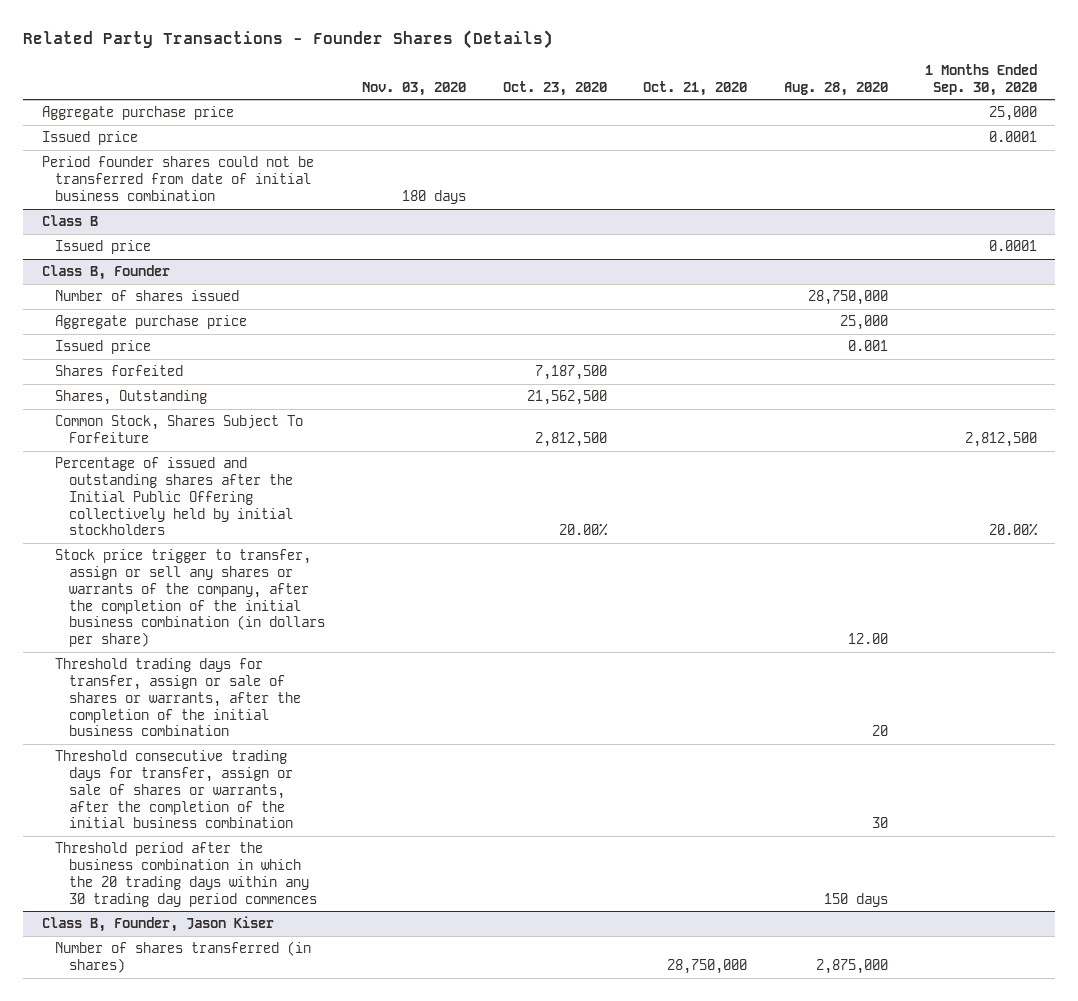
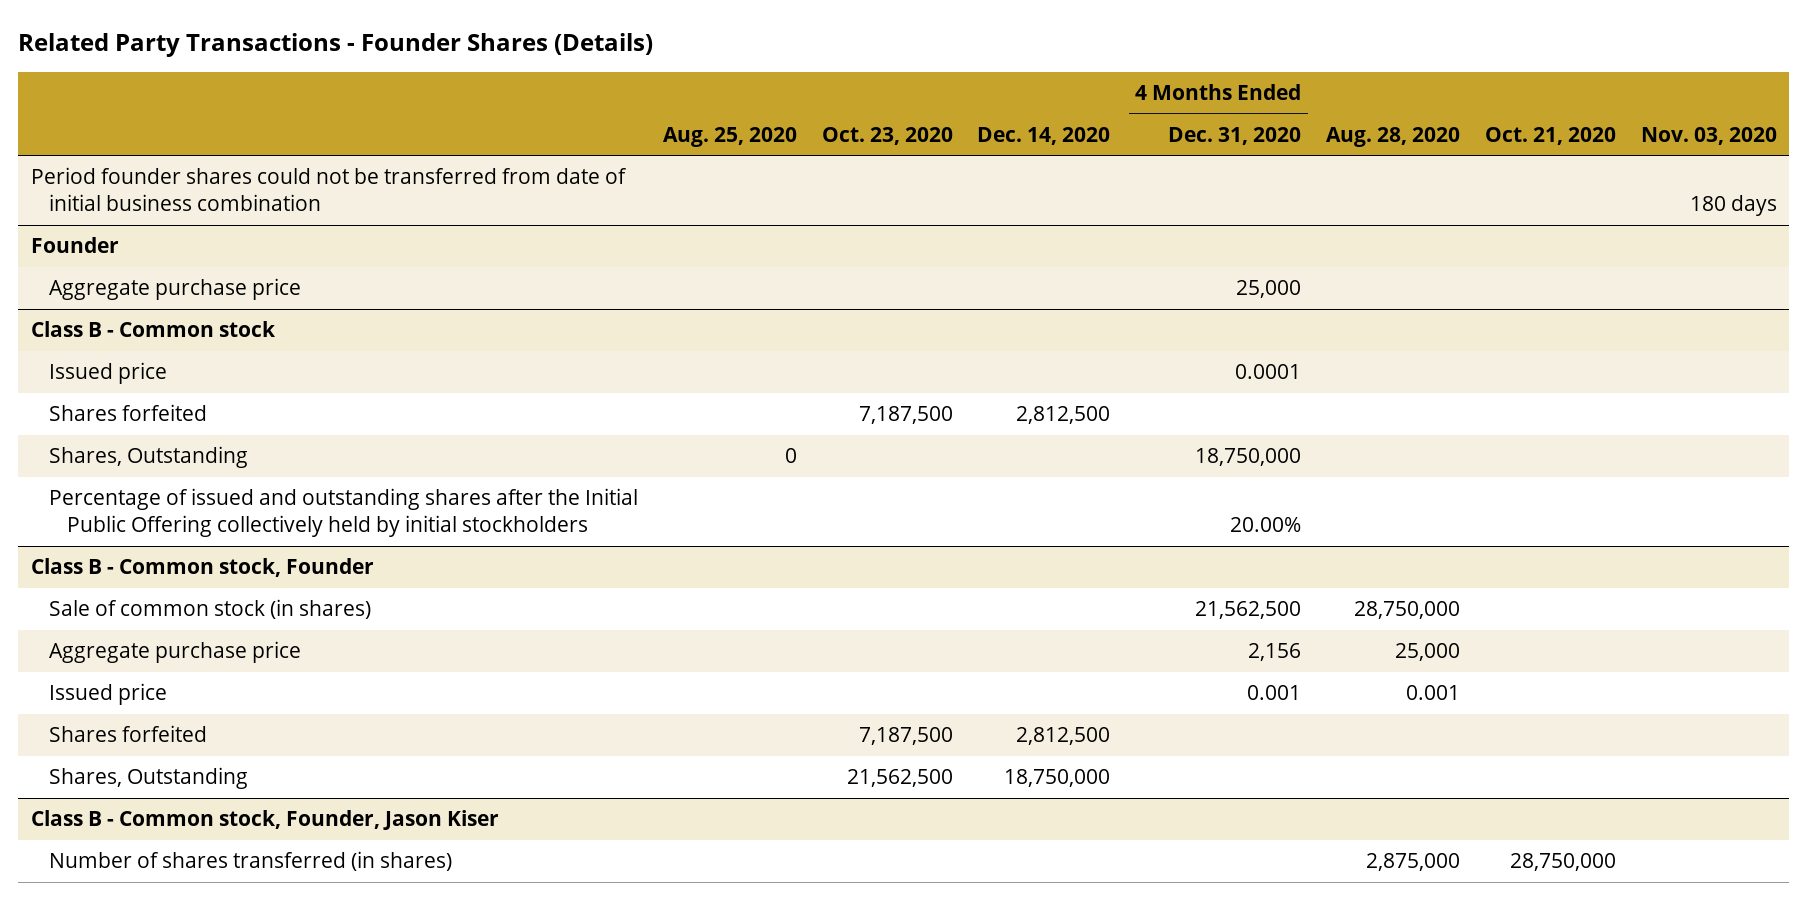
- | Nov. 03, 2020 | Oct. 23, 2020 | Oct. 21, 2020 | Aug. 28, 2020 | 1 Months Ended Sep. 30, 2020
+ | Aug. 25, 2020 | Oct. 23, 2020 | Dec. 14, 2020 | 4 Months Ended Dec. 31, 2020 | Aug. 28, 2020 | Oct. 21, 2020 | Nov. 03, 2020
- Aggregate purchase price | | | | | 25,000
- Issued price | | | | | 0.0001
- Class B
+ Founder
+ Aggregate purchase price | | | | 25,000 | | |
+ Class B - Common stock
- Class B, Founder
- Number of shares issued | | | | 28,750,000 |
+ Shares forfeited | | 7,187,500 | 2,812,500 | | | |
+ Shares, Outstanding | 0 | | | 18,750,000 | | |
+ Percentage of issued and outstanding shares after the Initial Public Offering collectively held by initial stockholders | | | | 20.00% | | |
+ Class B - Common stock, Founder
+ Sale of common stock (in shares) | | | | 21,562,500 | 28,750,000 | |
- Common Stock, Shares Subject To Forfeiture | | 2,812,500 | | | 2,812,500
- Percentage of issued and outstanding shares after the Initial Public Offering collectively held by initial stockholders | | 20.00% | | | 20.00%
- Stock price trigger to transfer, assign or sell any shares or warrants of the company, after the completion of the initial business combination (in dollars per share) | | | | 12.00 |
- Threshold trading days for transfer, assign or sale of shares or warrants, after the completion of the initial business combination | | | | 20 |
- Threshold consecutive trading days for transfer, assign or sale of shares or warrants, after the completion of the initial business combination | | | | 30 |
- Threshold period after the business combination in which the 20 trading days within any 30 trading day period commences | | | | 150 days |
- Class B, Founder, Jason Kiser
+ Class B - Common stock, Founder, Jason Kiser

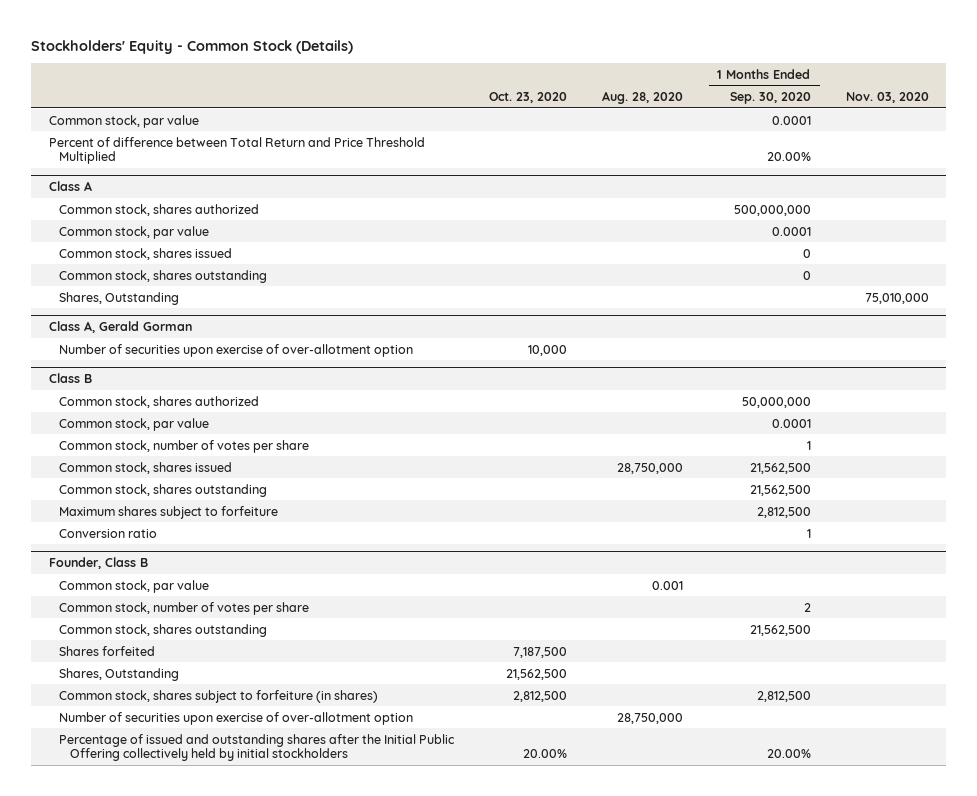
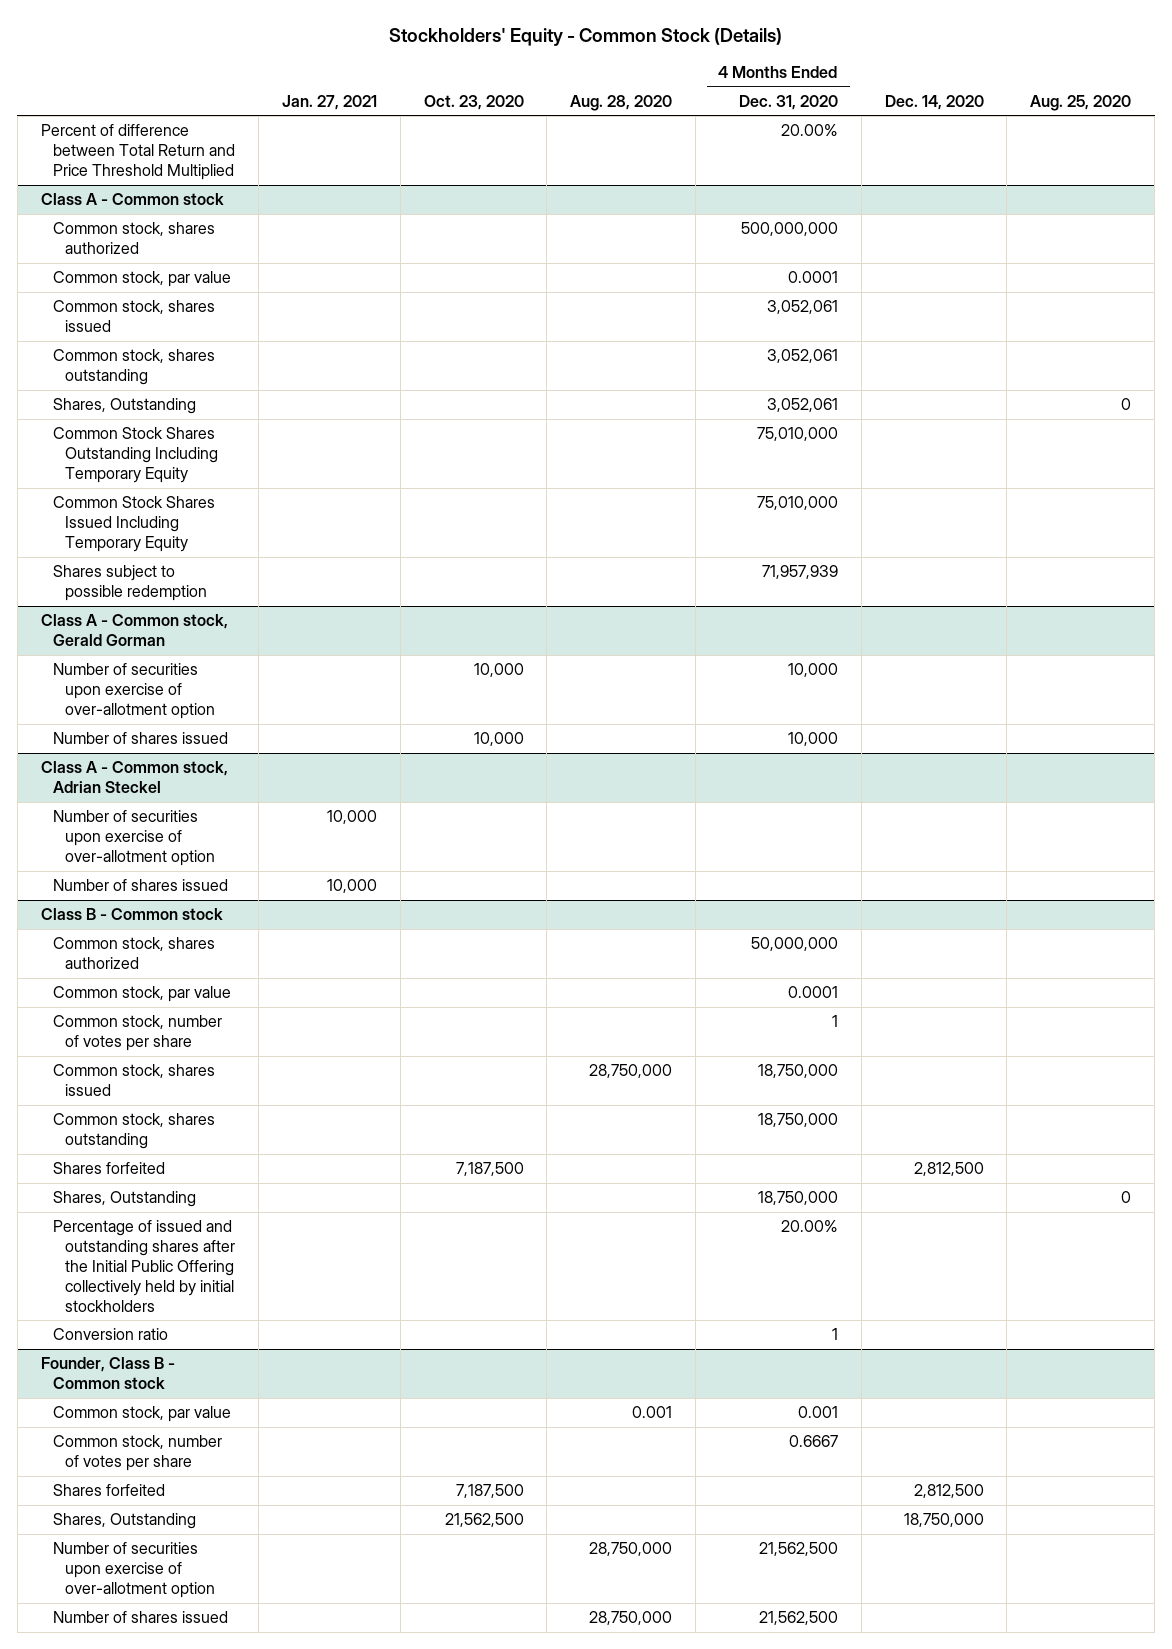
- | Oct. 23, 2020 | Aug. 28, 2020 | 1 Months Ended Sep. 30, 2020 | Nov. 03, 2020
+ | Jan. 27, 2021 | Oct. 23, 2020 | Aug. 28, 2020 | 4 Months Ended Dec. 31, 2020 | Dec. 14, 2020 | Aug. 25, 2020
- Common stock, par value | | | 0.0001 |
- Class A
+ Class A - Common stock
- Class A, Gerald Gorman
+ Common Stock Shares Outstanding Including Temporary Equity | | | | 75,010,000 | |
+ Common Stock Shares Issued Including Temporary Equity | | | | 75,010,000 | |
+ Shares subject to possible redemption | | | | 71,957,939 | |
+ Class A - Common stock, Gerald Gorman
- Class B
+ Number of shares issued | | 10,000 | | 10,000 | |
+ Class A - Common stock, Adrian Steckel
+ Number of securities upon exercise of over-allotment option | 10,000 | | | | |
+ Number of shares issued | 10,000 | | | | |
+ Class B - Common stock
- Maximum shares subject to forfeiture | | | 2,812,500 |
+ Shares forfeited | | 7,187,500 | | | 2,812,500 |
+ Shares, Outstanding | | | | 18,750,000 | | 0
+ Percentage of issued and outstanding shares after the Initial Public Offering collectively held by initial stockholders | | | | 20.00% | |
- Founder, Class B
+ Founder, Class B - Common stock
- Common stock, shares outstanding | | | 21,562,500 |
- Common stock, shares subject to forfeiture (in shares) | 2,812,500 | | 2,812,500 |
- Percentage of issued and outstanding shares after the Initial Public Offering collectively held by initial stockholders | 20.00% | | 20.00% |
+ Number of shares issued | | | 28,750,000 | 21,562,500 | |

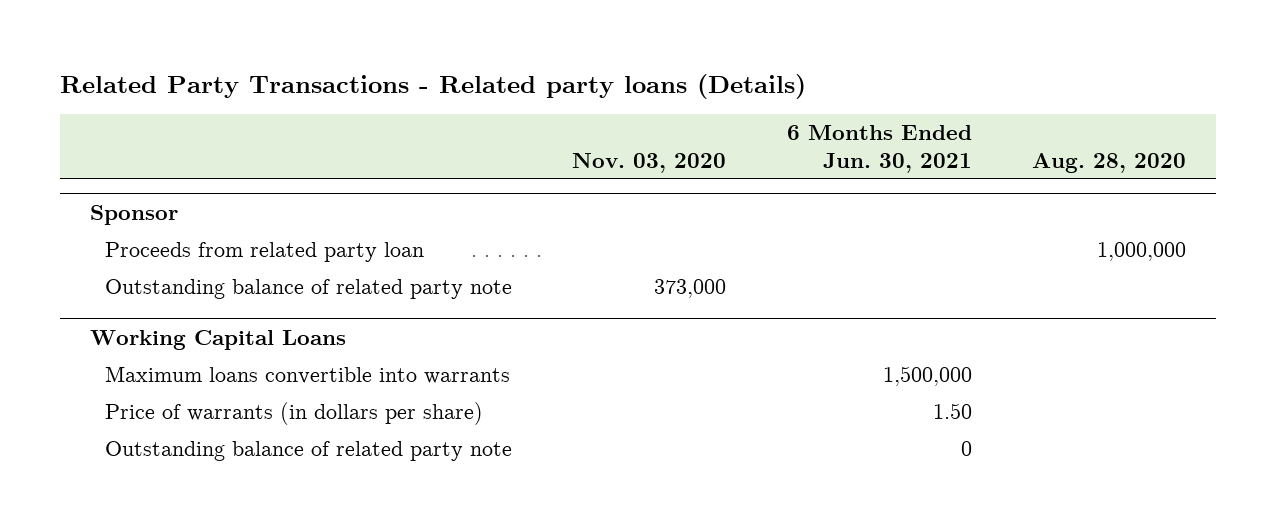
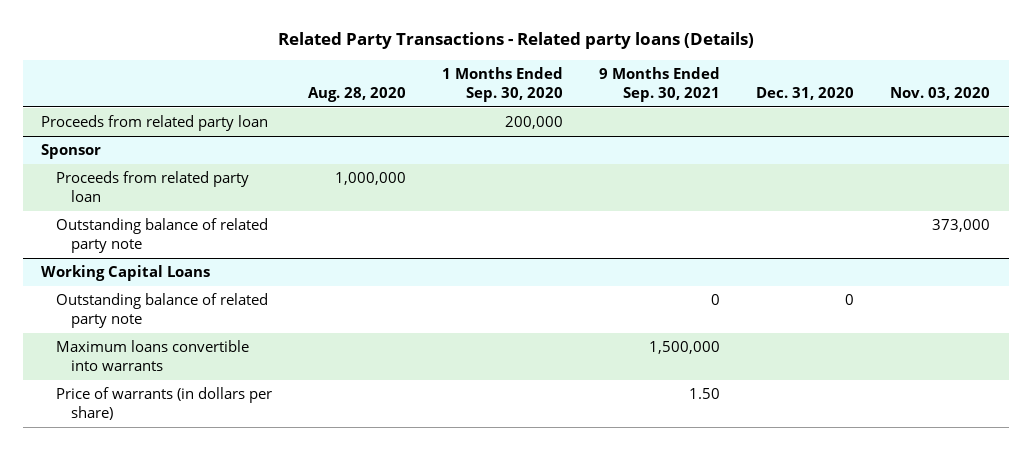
- | Nov. 03, 2020 | 6 Months Ended Jun. 30, 2021 | Aug. 28, 2020
+ | Aug. 28, 2020 | 1 Months Ended Sep. 30, 2020 | 9 Months Ended Sep. 30, 2021 | Dec. 31, 2020 | Nov. 03, 2020
+ Proceeds from related party loan | | 200,000 | | |
@ Working Capital Loans
moved up: Outstanding balance of related party note | | | 0 | 0 |

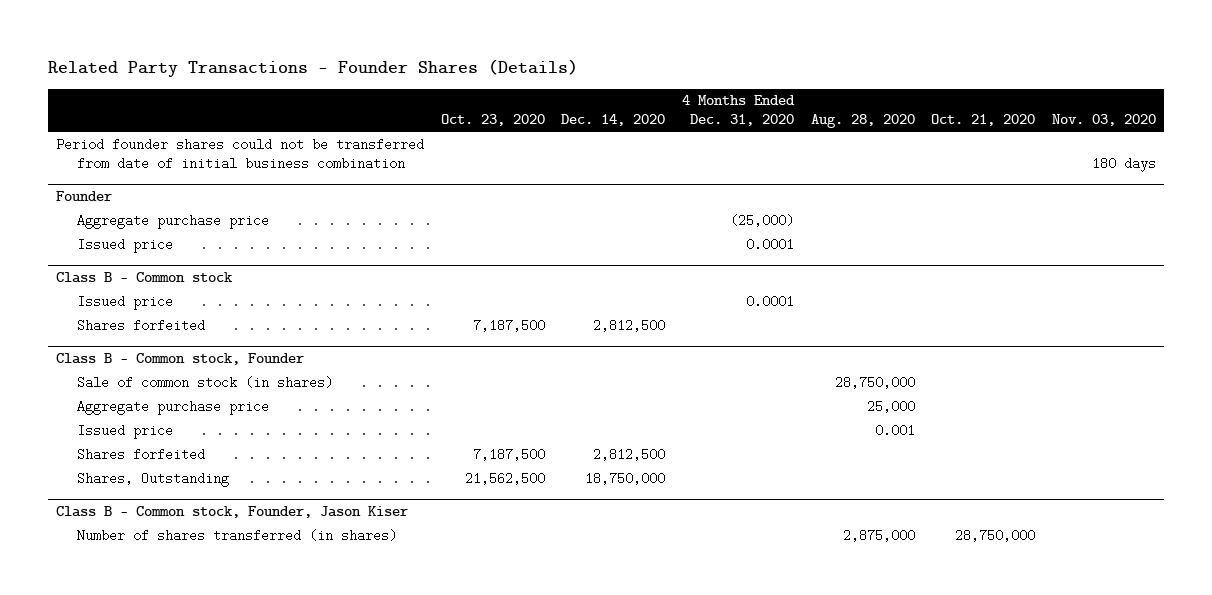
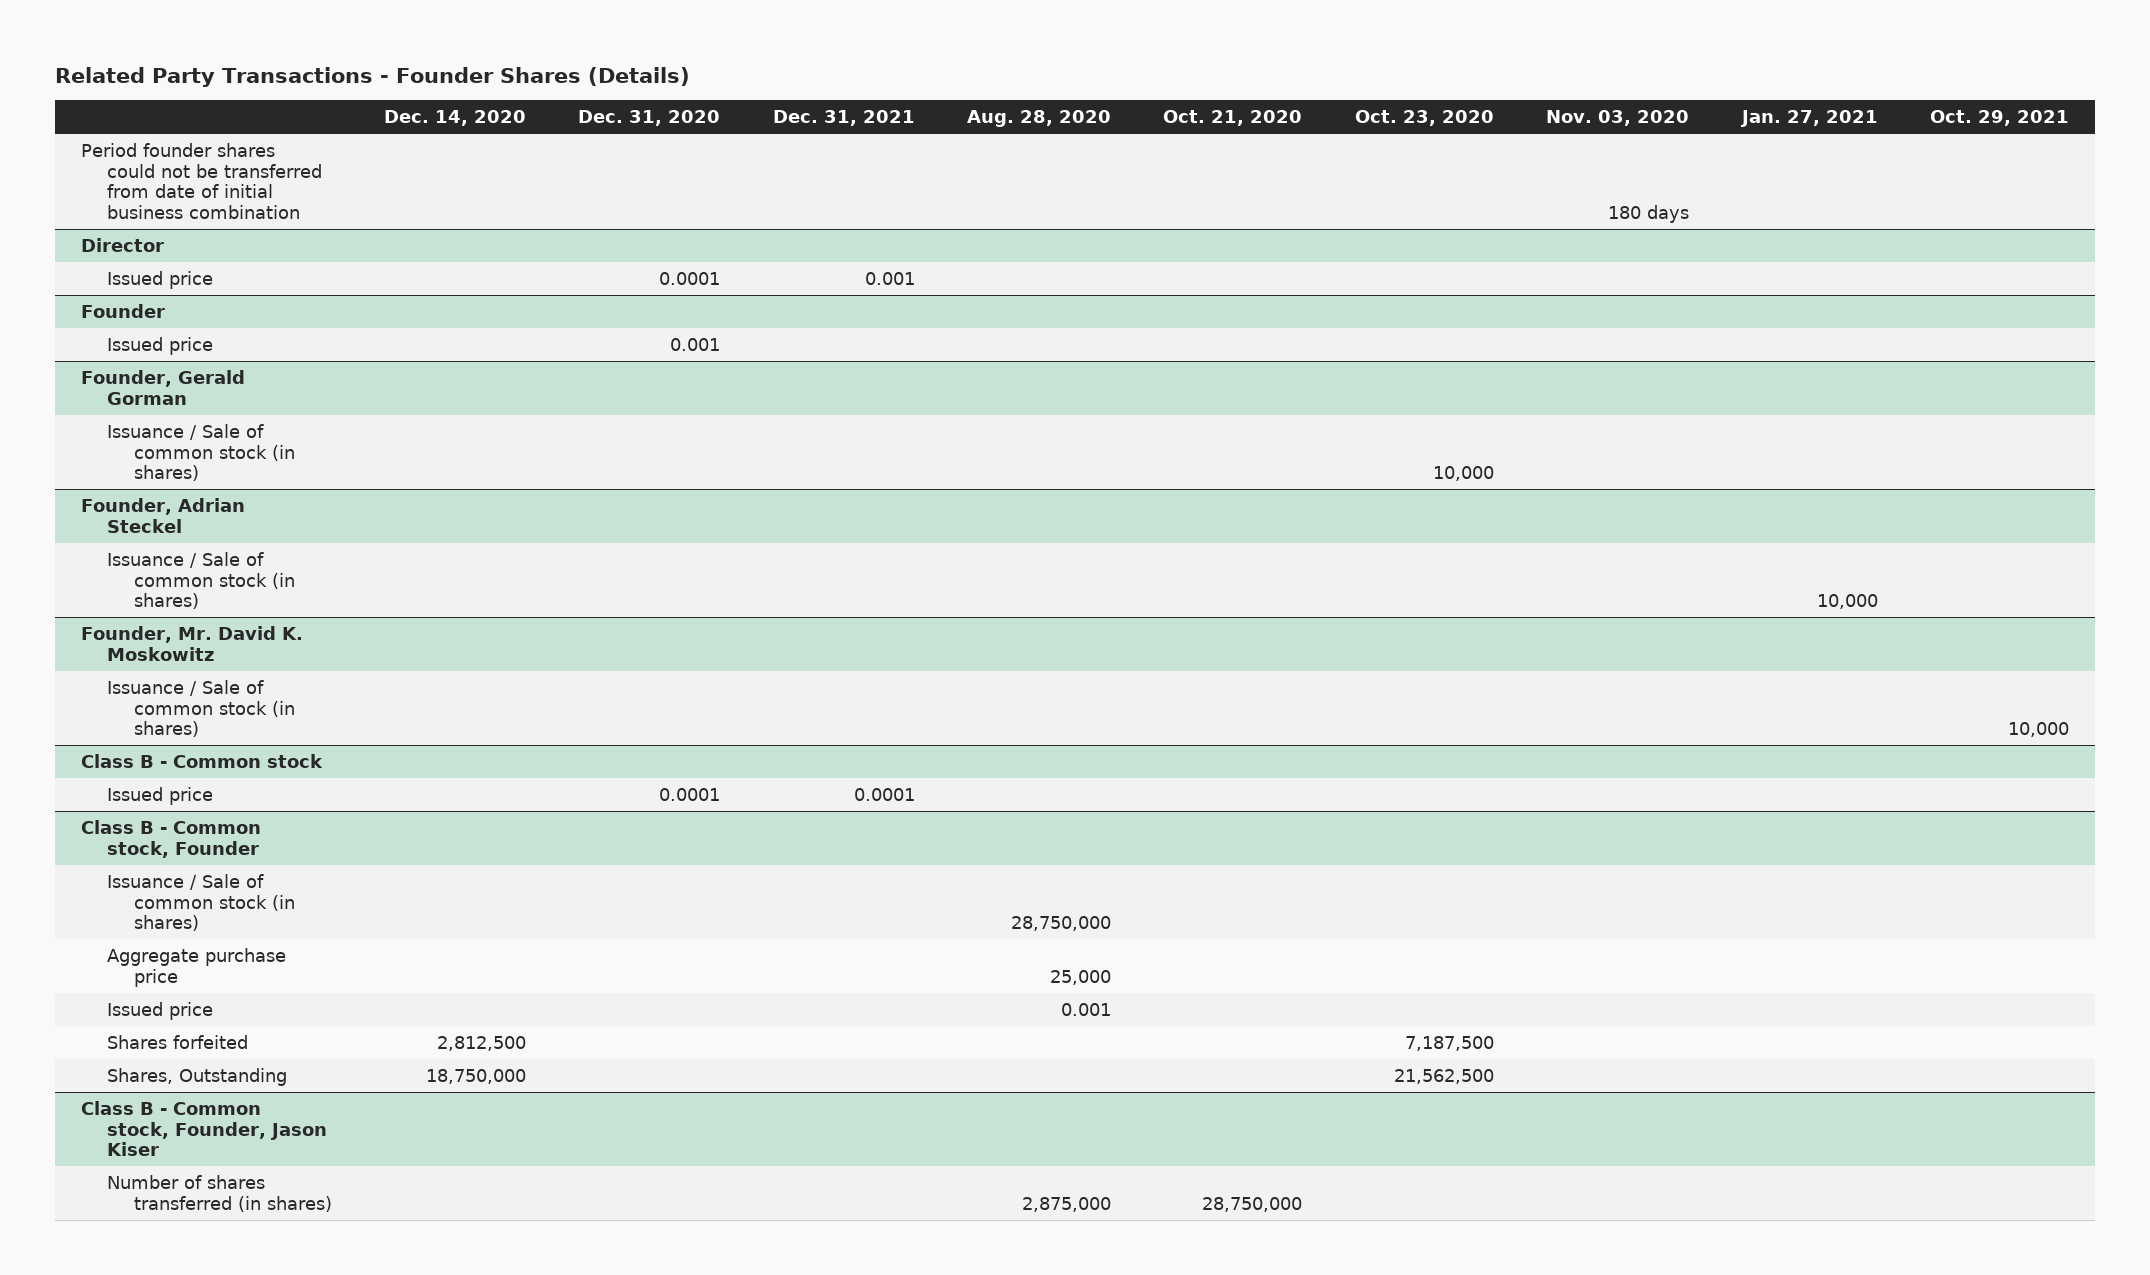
- | Oct. 23, 2020 | Dec. 14, 2020 | 4 Months Ended Dec. 31, 2020 | Aug. 28, 2020 | Oct. 21, 2020 | Nov. 03, 2020
+ | Dec. 14, 2020 | Dec. 31, 2020 | Dec. 31, 2021 | Aug. 28, 2020 | Oct. 21, 2020 | Oct. 23, 2020 | Nov. 03, 2020 | Jan. 27, 2021 | Oct. 29, 2021
+ Director
+ Issued price | | 0.0001 | 0.001 | | | | | |
@ Founder
- Aggregate purchase price | | | (25,000) | | |
+ Founder, Gerald Gorman
+ Issuance / Sale of common stock (in shares) | | | | | | 10,000 | | |
+ Founder, Adrian Steckel
+ Issuance / Sale of common stock (in shares) | | | | | | | | 10,000 |
+ Founder, Mr. David K. Moskowitz
+ Issuance / Sale of common stock (in shares) | | | | | | | | | 10,000
@ Class B - Common stock
- Shares forfeited | 7,187,500 | 2,812,500 | | | |
@ Class B - Common stock, Founder
- Sale of common stock (in shares) | | | | 28,750,000 | |
+ Issuance / Sale of common stock (in shares) | | | | 28,750,000 | | | | |

